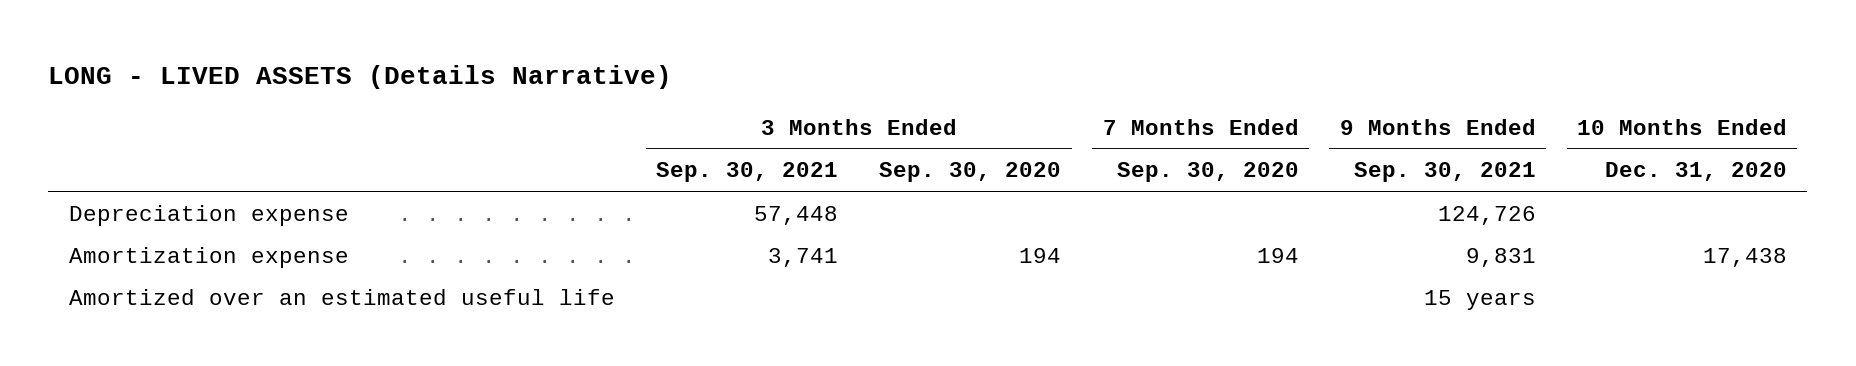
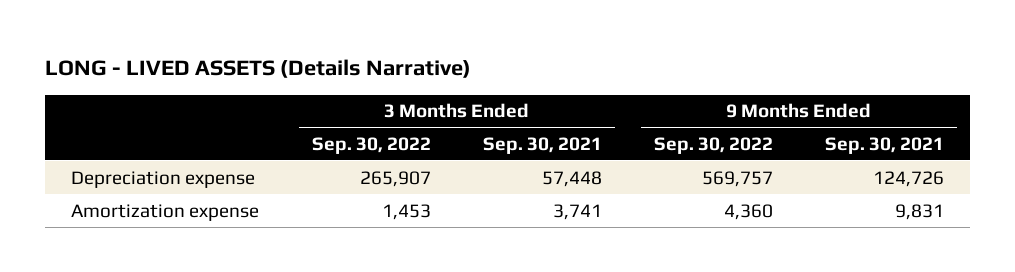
- | 3 Months Ended Sep. 30, 2021 | 3 Months Ended Sep. 30, 2020 | 7 Months Ended Sep. 30, 2020 | 9 Months Ended Sep. 30, 2021 | 10 Months Ended Dec. 31, 2020
+ | 3 Months Ended Sep. 30, 2022 | 3 Months Ended Sep. 30, 2021 | 9 Months Ended Sep. 30, 2022 | 9 Months Ended Sep. 30, 2021
- Amortized over an estimated useful life | | | | 15 years |

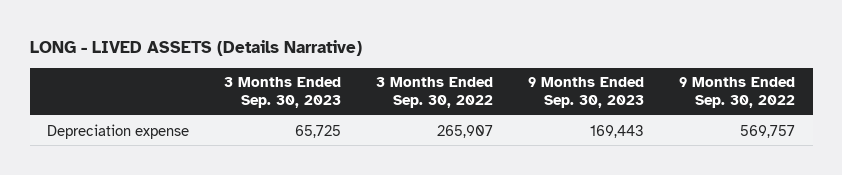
- | 3 Months Ended Sep. 30, 2022 | 3 Months Ended Sep. 30, 2021 | 9 Months Ended Sep. 30, 2022 | 9 Months Ended Sep. 30, 2021
+ | 3 Months Ended Sep. 30, 2023 | 3 Months Ended Sep. 30, 2022 | 9 Months Ended Sep. 30, 2023 | 9 Months Ended Sep. 30, 2022
- Amortization expense | 1,453 | 3,741 | 4,360 | 9,831

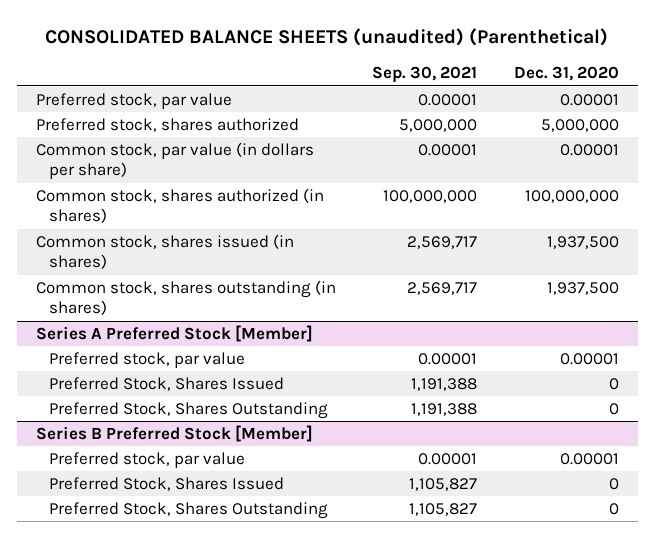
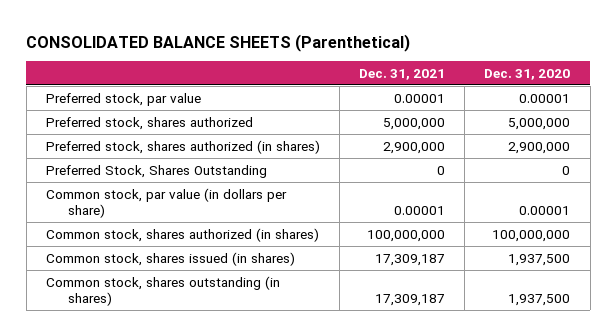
- CONSOLIDATED BALANCE SHEETS (unaudited) (Parenthetical)
+ CONSOLIDATED BALANCE SHEETS (Parenthetical)
- | Sep. 30, 2021 | Dec. 31, 2020
+ | Dec. 31, 2021 | Dec. 31, 2020
+ Preferred stock, shares authorized (in shares) | 2,900,000 | 2,900,000
+ Preferred Stock, Shares Outstanding | 0 | 0
- Series A Preferred Stock [Member]
- Preferred stock, par value | 0.00001 | 0.00001
- Preferred Stock, Shares Issued | 1,191,388 | 0
- Preferred Stock, Shares Outstanding | 1,191,388 | 0
- Series B Preferred Stock [Member]
- Preferred stock, par value | 0.00001 | 0.00001
- Preferred Stock, Shares Issued | 1,105,827 | 0
- Preferred Stock, Shares Outstanding | 1,105,827 | 0

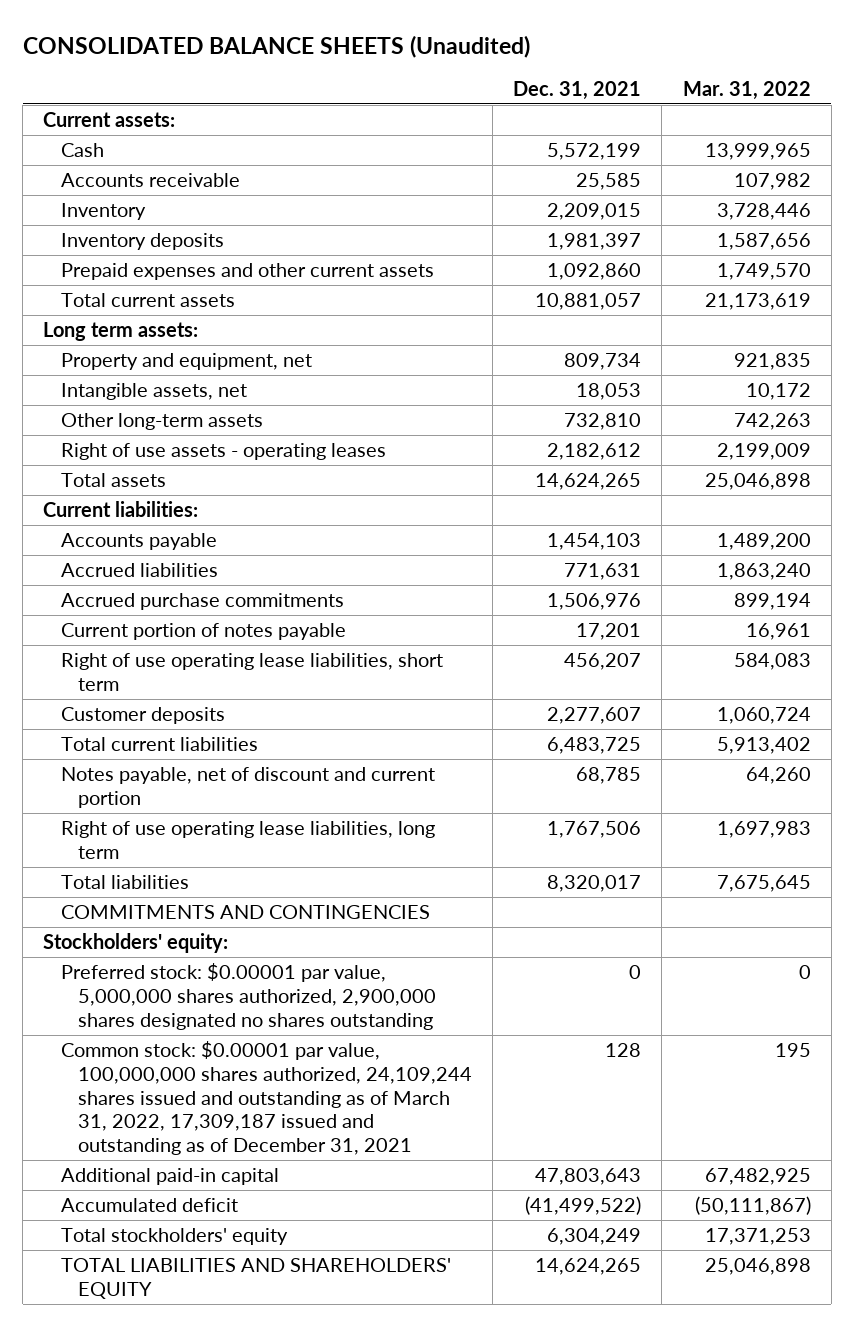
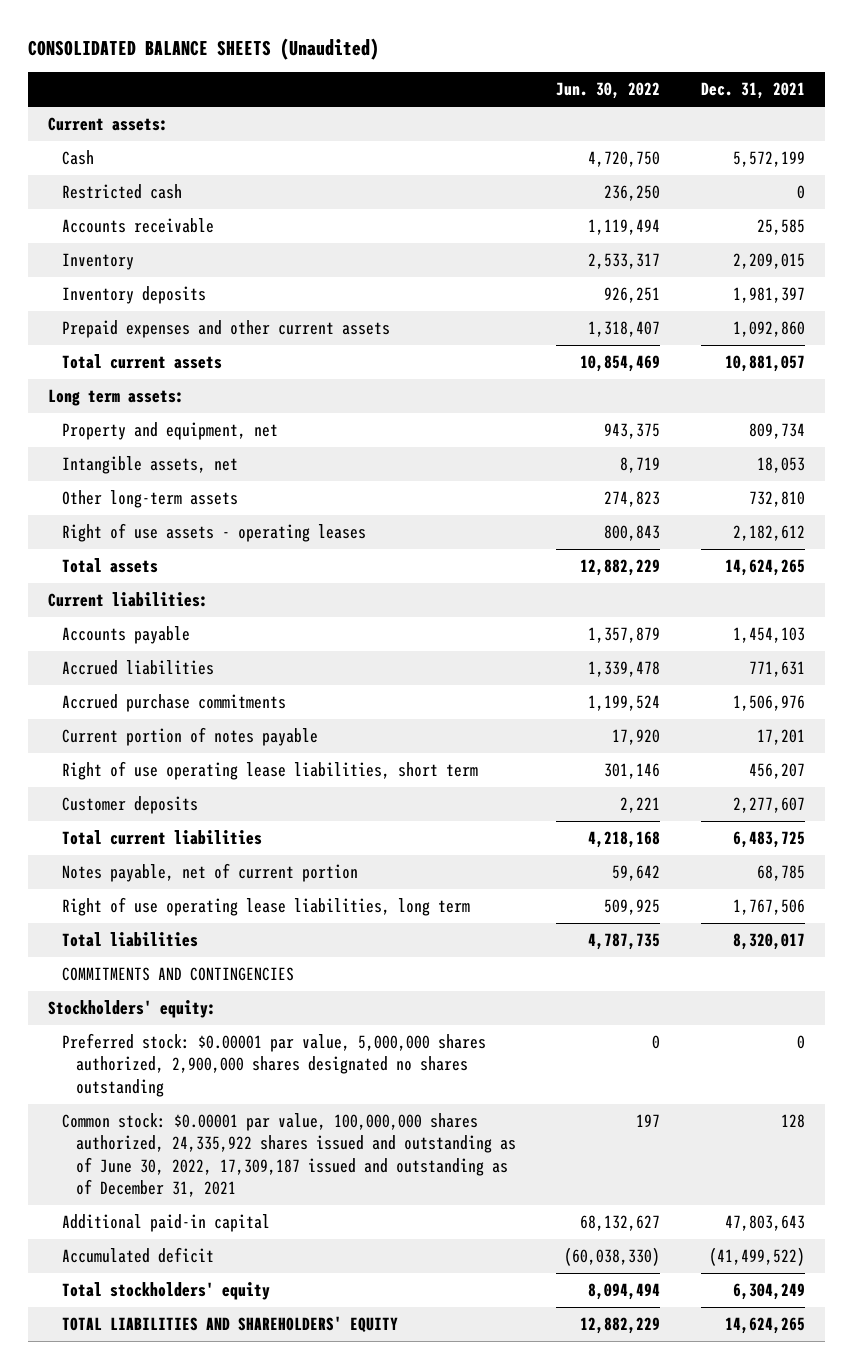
- | Dec. 31, 2021 | Mar. 31, 2022
+ | Jun. 30, 2022 | Dec. 31, 2021
+ Restricted cash | 236,250 | 0
- Notes payable, net of discount and current portion | 68,785 | 64,260
+ Notes payable, net of current portion | 59,642 | 68,785
- Common stock: $0.00001 par value, 100,000,000 shares authorized, 24,109,244 shares issued and outstanding as of March 31, 2022, 17,309,187 issued and outstanding as of December 31, 2021 | 128 | 195
+ Common stock: $0.00001 par value, 100,000,000 shares authorized, 24,335,922 shares issued and outstanding as of June 30, 2022, 17,309,187 issued and outstanding as of December 31, 2021 | 197 | 128

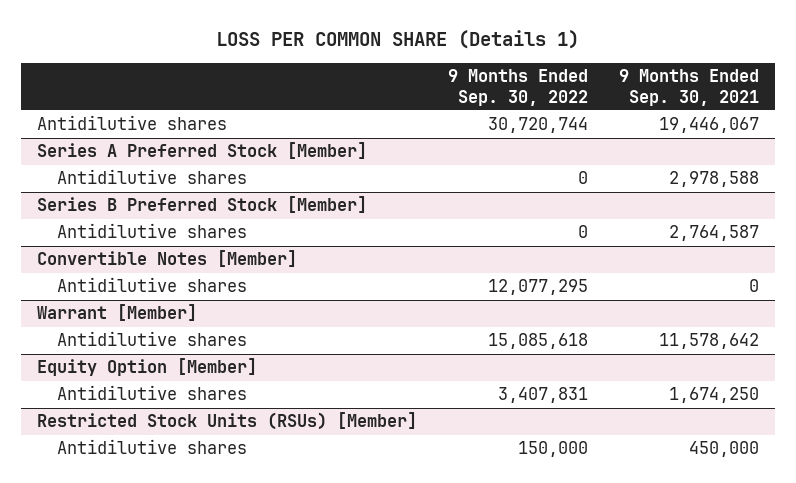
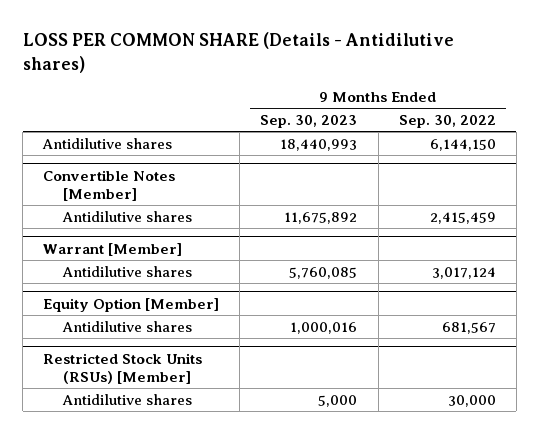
- LOSS PER COMMON SHARE (Details 1)
+ LOSS PER COMMON SHARE (Details - Antidilutive shares)
- | 9 Months Ended Sep. 30, 2022 | 9 Months Ended Sep. 30, 2021
+ | 9 Months Ended Sep. 30, 2023 | 9 Months Ended Sep. 30, 2022
- Antidilutive shares | 30,720,744 | 19,446,067
- Series A Preferred Stock [Member]
- Antidilutive shares | 0 | 2,978,588
- Series B Preferred Stock [Member]
- Antidilutive shares | 0 | 2,764,587
+ Antidilutive shares | 18,440,993 | 6,144,150
@ Convertible Notes [Member]
- Antidilutive shares | 12,077,295 | 0
+ Antidilutive shares | 11,675,892 | 2,415,459
@ Warrant [Member]
- Antidilutive shares | 15,085,618 | 11,578,642
+ Antidilutive shares | 5,760,085 | 3,017,124
@ Equity Option [Member]
- Antidilutive shares | 3,407,831 | 1,674,250
+ Antidilutive shares | 1,000,016 | 681,567
@ Restricted Stock Units (RSUs) [Member]
- Antidilutive shares | 150,000 | 450,000
+ Antidilutive shares | 5,000 | 30,000

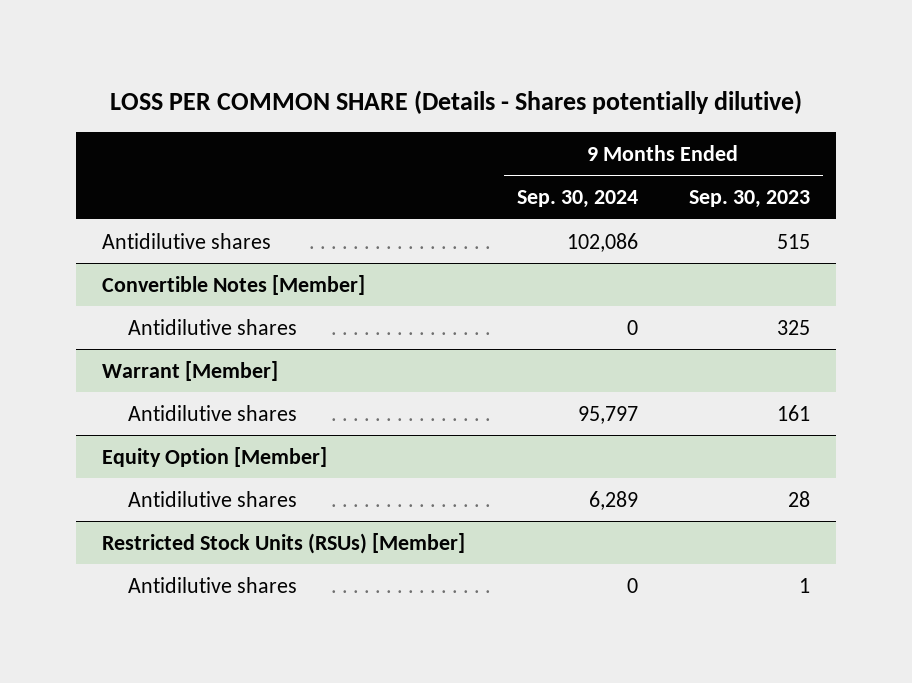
- LOSS PER COMMON SHARE (Details - Antidilutive shares)
+ LOSS PER COMMON SHARE (Details - Shares potentially dilutive)
- | 9 Months Ended Sep. 30, 2023 | 9 Months Ended Sep. 30, 2022
+ | 9 Months Ended Sep. 30, 2024 | 9 Months Ended Sep. 30, 2023
- Antidilutive shares | 18,440,993 | 6,144,150
+ Antidilutive shares | 102,086 | 515
@ Convertible Notes [Member]
- Antidilutive shares | 11,675,892 | 2,415,459
+ Antidilutive shares | 0 | 325
@ Warrant [Member]
- Antidilutive shares | 5,760,085 | 3,017,124
+ Antidilutive shares | 95,797 | 161
@ Equity Option [Member]
- Antidilutive shares | 1,000,016 | 681,567
+ Antidilutive shares | 6,289 | 28
@ Restricted Stock Units (RSUs) [Member]
- Antidilutive shares | 5,000 | 30,000
+ Antidilutive shares | 0 | 1

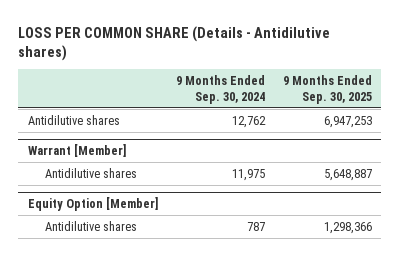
- LOSS PER COMMON SHARE (Details - Shares potentially dilutive)
+ LOSS PER COMMON SHARE (Details - Antidilutive shares)
- | 9 Months Ended Sep. 30, 2024 | 9 Months Ended Sep. 30, 2023
+ | 9 Months Ended Sep. 30, 2024 | 9 Months Ended Sep. 30, 2025
- Antidilutive shares | 102,086 | 515
- Convertible Notes [Member]
- Antidilutive shares | 0 | 325
+ Antidilutive shares | 12,762 | 6,947,253
@ Warrant [Member]
- Antidilutive shares | 95,797 | 161
+ Antidilutive shares | 11,975 | 5,648,887
@ Equity Option [Member]
- Antidilutive shares | 6,289 | 28
- Restricted Stock Units (RSUs) [Member]
- Antidilutive shares | 0 | 1
@ Equity Option [Member]
+ Antidilutive shares | 787 | 1,298,366

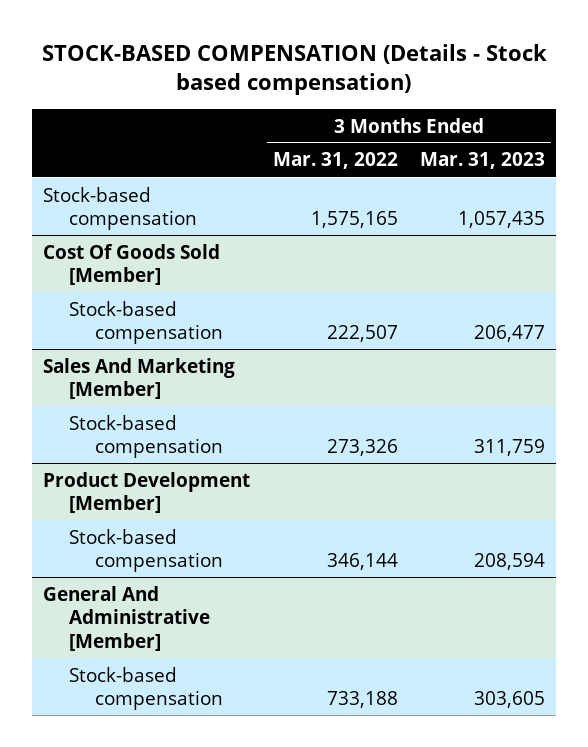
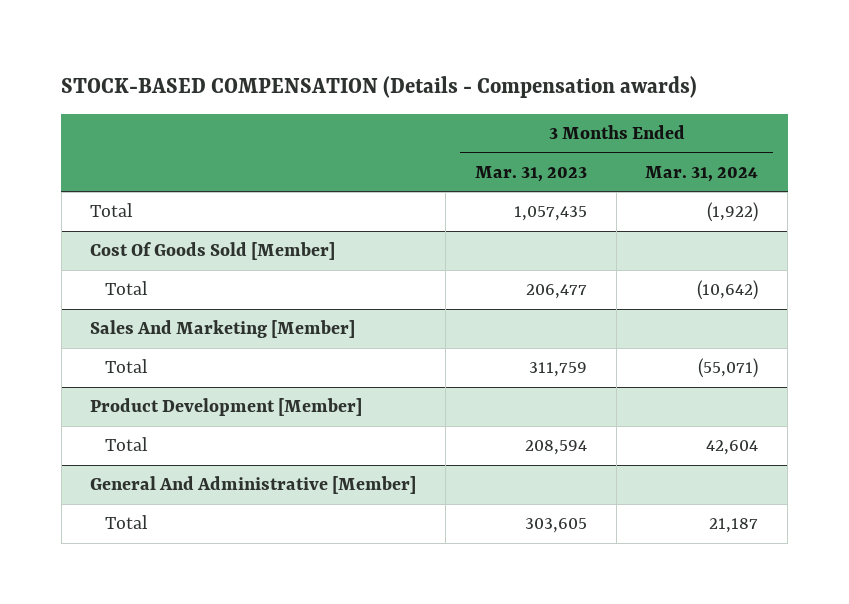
- STOCK-BASED COMPENSATION (Details - Stock based compensation)
+ STOCK-BASED COMPENSATION (Details - Compensation awards)
- | 3 Months Ended Mar. 31, 2022 | 3 Months Ended Mar. 31, 2023
+ | 3 Months Ended Mar. 31, 2023 | 3 Months Ended Mar. 31, 2024
- Stock-based compensation | 1,575,165 | 1,057,435
+ Total | 1,057,435 | (1,922)
@ Cost Of Goods Sold [Member]
- Stock-based compensation | 222,507 | 206,477
+ Total | 206,477 | (10,642)
@ Sales And Marketing [Member]
- Stock-based compensation | 273,326 | 311,759
+ Total | 311,759 | (55,071)
@ Product Development [Member]
- Stock-based compensation | 346,144 | 208,594
+ Total | 208,594 | 42,604
@ General And Administrative [Member]
- Stock-based compensation | 733,188 | 303,605
+ Total | 303,605 | 21,187

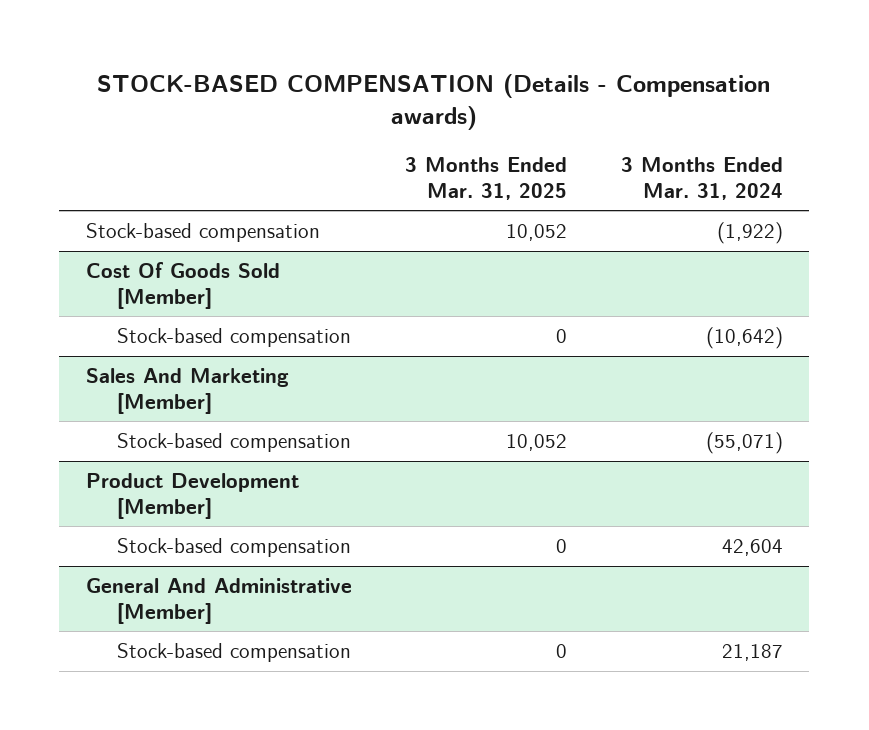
- | 3 Months Ended Mar. 31, 2023 | 3 Months Ended Mar. 31, 2024
+ | 3 Months Ended Mar. 31, 2025 | 3 Months Ended Mar. 31, 2024
- Total | 1,057,435 | (1,922)
+ Stock-based compensation | 10,052 | (1,922)
@ Cost Of Goods Sold [Member]
- Total | 206,477 | (10,642)
+ Stock-based compensation | 0 | (10,642)
@ Sales And Marketing [Member]
- Total | 311,759 | (55,071)
+ Stock-based compensation | 10,052 | (55,071)
@ Product Development [Member]
- Total | 208,594 | 42,604
+ Stock-based compensation | 0 | 42,604
@ General And Administrative [Member]
- Total | 303,605 | 21,187
+ Stock-based compensation | 0 | 21,187

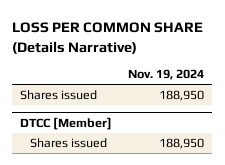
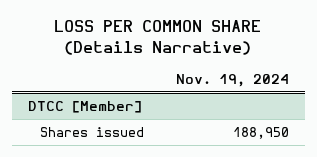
- Shares issued | 188,950

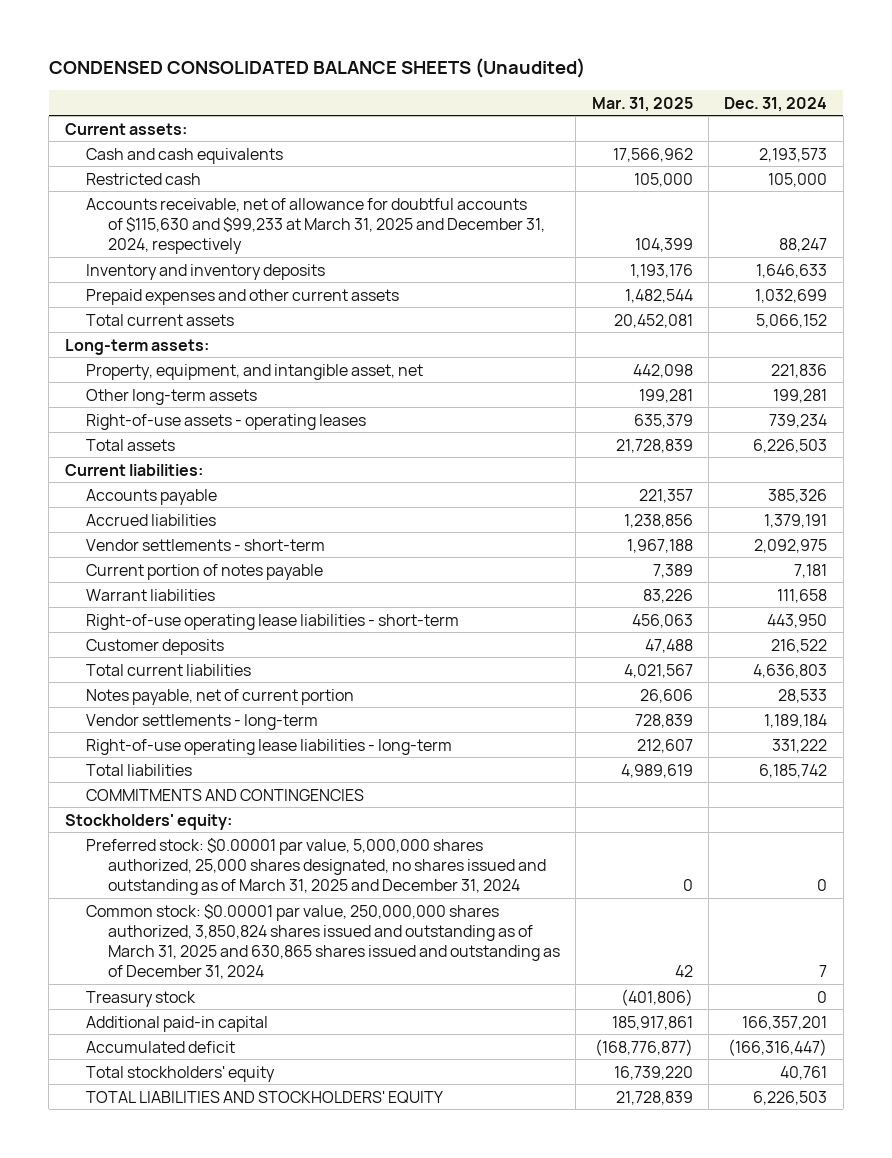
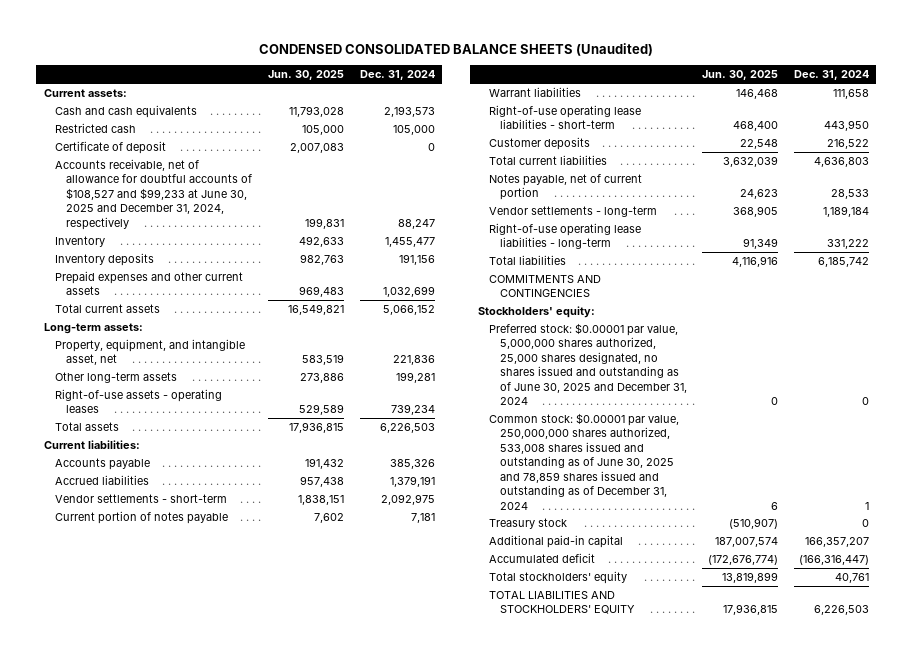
- | Mar. 31, 2025 | Dec. 31, 2024
+ | Jun. 30, 2025 | Dec. 31, 2024
- Accounts receivable, net of allowance for doubtful accounts of $115,630 and $99,233 at March 31, 2025 and December 31, 2024, respectively | 104,399 | 88,247
- Inventory and inventory deposits | 1,193,176 | 1,646,633
+ Certificate of deposit | 2,007,083 | 0
+ Accounts receivable, net of allowance for doubtful accounts of $108,527 and $99,233 at June 30, 2025 and December 31, 2024, respectively | 199,831 | 88,247
+ Inventory | 492,633 | 1,455,477
+ Inventory deposits | 982,763 | 191,156
- Preferred stock: $0.00001 par value, 5,000,000 shares authorized, 25,000 shares designated, no shares issued and outstanding as of March 31, 2025 and December 31, 2024 | 0 | 0
- Common stock: $0.00001 par value, 250,000,000 shares authorized, 3,850,824 shares issued and outstanding as of March 31, 2025 and 630,865 shares issued and outstanding as of December 31, 2024 | 42 | 7
+ Preferred stock: $0.00001 par value, 5,000,000 shares authorized, 25,000 shares designated, no shares issued and outstanding as of June 30, 2025 and December 31, 2024 | 0 | 0
+ Common stock: $0.00001 par value, 250,000,000 shares authorized, 533,008 shares issued and outstanding as of June 30, 2025 and 78,859 shares issued and outstanding as of December 31, 2024 | 6 | 1
- Additional paid-in capital | 185,917,861 | 166,357,201
+ Additional paid-in capital | 187,007,574 | 166,357,207

